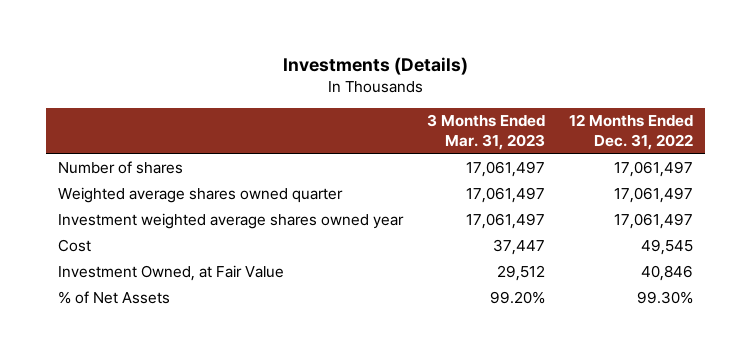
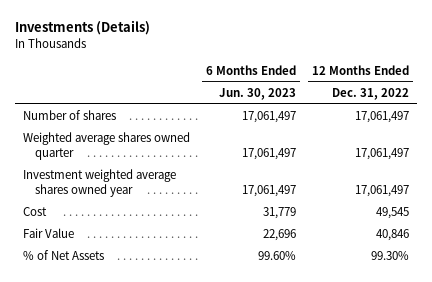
- | 3 Months Ended Mar. 31, 2023 | 12 Months Ended Dec. 31, 2022
+ | 6 Months Ended Jun. 30, 2023 | 12 Months Ended Dec. 31, 2022
- Investment Owned, at Fair Value | 29,512 | 40,846
+ Fair Value | 22,696 | 40,846

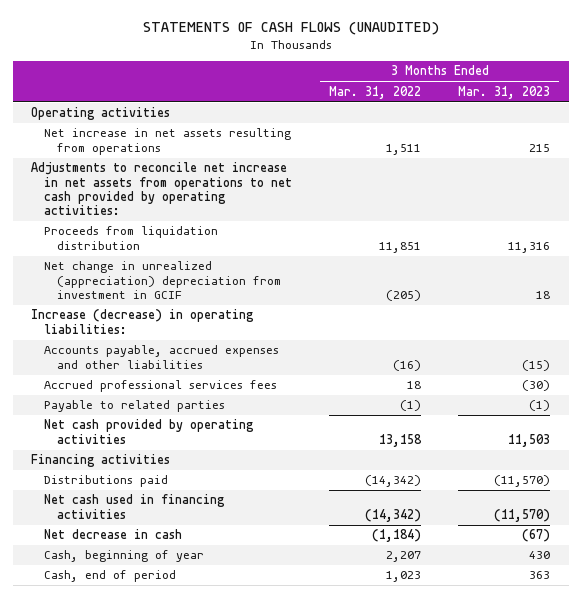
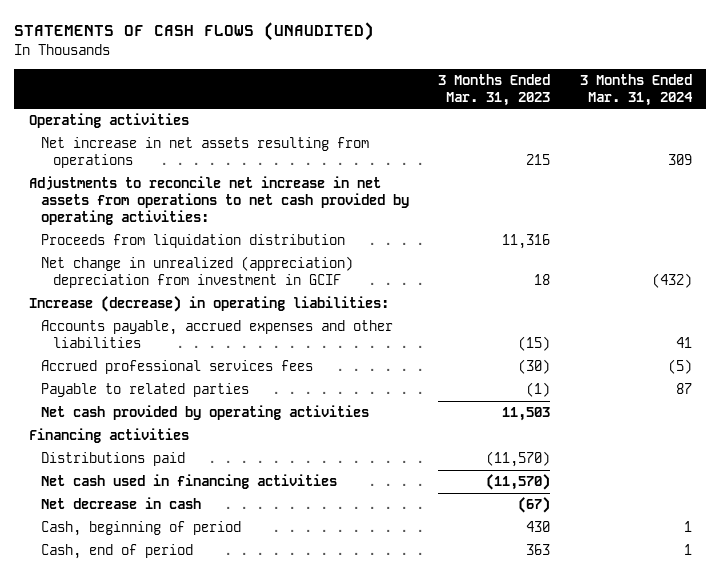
- | 3 Months Ended Mar. 31, 2022 | 3 Months Ended Mar. 31, 2023
+ | 3 Months Ended Mar. 31, 2023 | 3 Months Ended Mar. 31, 2024
- Cash, beginning of year | 2,207 | 430
+ Cash, beginning of period | 430 | 1

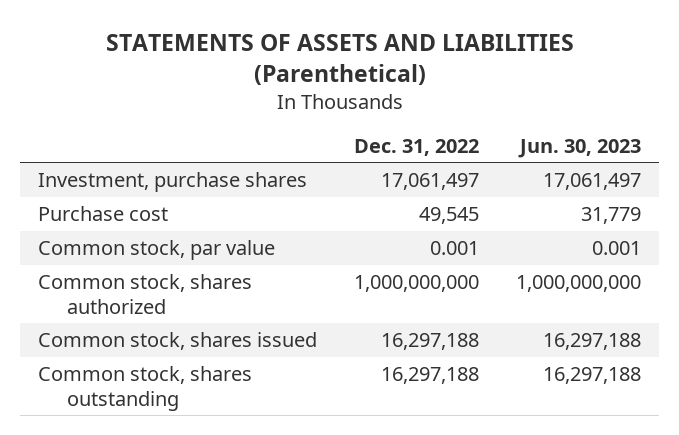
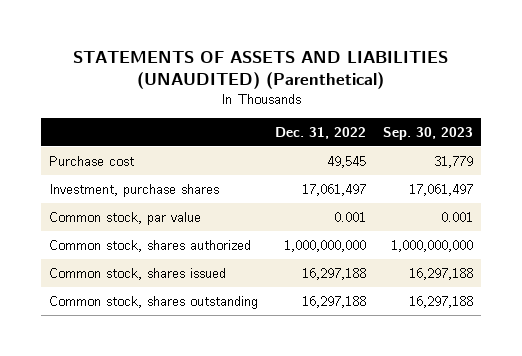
- STATEMENTS OF ASSETS AND LIABILITIES (Parenthetical)
+ STATEMENTS OF ASSETS AND LIABILITIES (UNAUDITED) (Parenthetical)
- | Dec. 31, 2022 | Jun. 30, 2023
+ | Dec. 31, 2022 | Sep. 30, 2023
moved down: Investment, purchase shares | 17,061,497 | 17,061,497

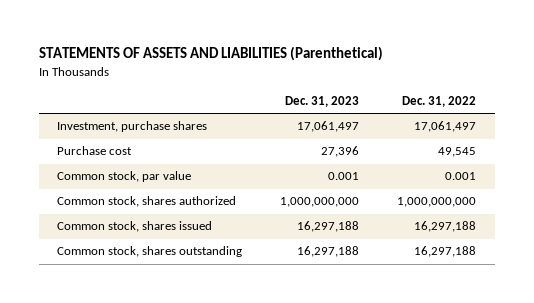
- STATEMENTS OF ASSETS AND LIABILITIES (UNAUDITED) (Parenthetical)
+ STATEMENTS OF ASSETS AND LIABILITIES (Parenthetical)
- | Dec. 31, 2022 | Sep. 30, 2023
+ | Dec. 31, 2023 | Dec. 31, 2022
moved down: Purchase cost | 27,396 | 49,545

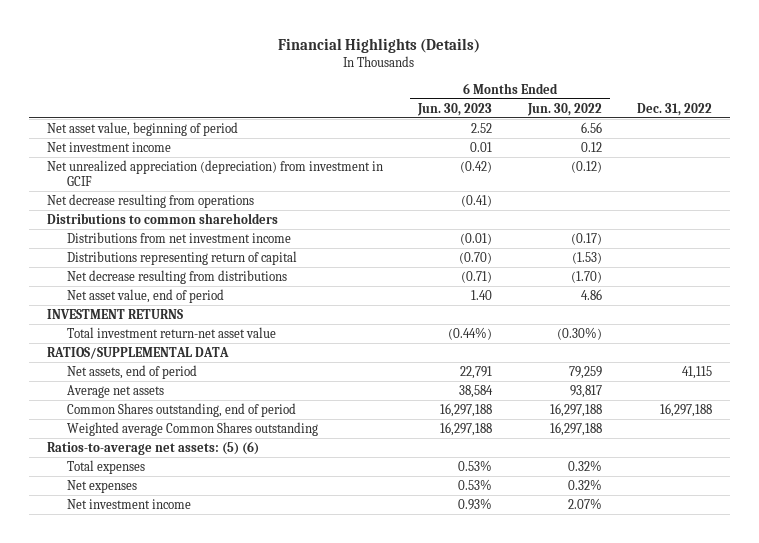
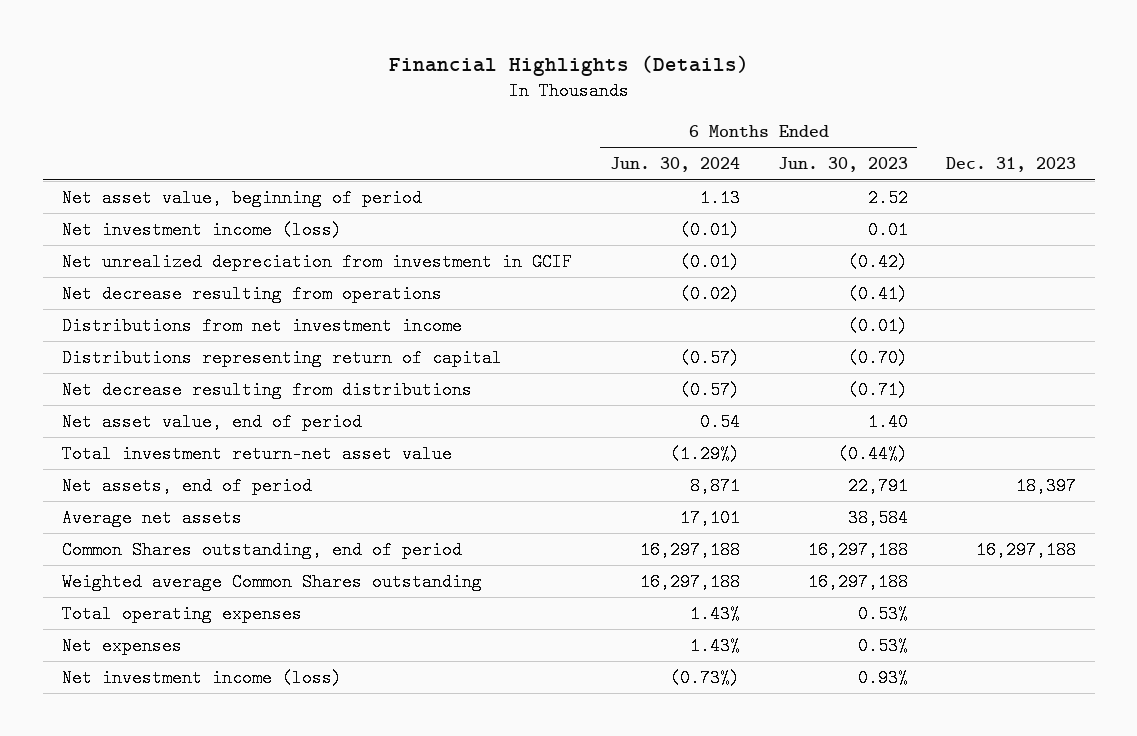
- | 6 Months Ended Jun. 30, 2023 | 6 Months Ended Jun. 30, 2022 | Dec. 31, 2022
+ | 6 Months Ended Jun. 30, 2024 | 6 Months Ended Jun. 30, 2023 | Dec. 31, 2023
- Net investment income | 0.01 | 0.12 |
- Net unrealized appreciation (depreciation) from investment in GCIF | (0.42) | (0.12) |
+ Net investment income (loss) | (0.01) | 0.01 |
+ Net unrealized depreciation from investment in GCIF | (0.01) | (0.42) |
- Distributions to common shareholders
- INVESTMENT RETURNS
- RATIOS/SUPPLEMENTAL DATA
- Ratios-to-average net assets: (5) (6)
- Total expenses | 0.53% | 0.32% |
+ Total operating expenses | 1.43% | 0.53% |
- Net investment income | 0.93% | 2.07% |
+ Net investment income (loss) | (0.73%) | 0.93% |

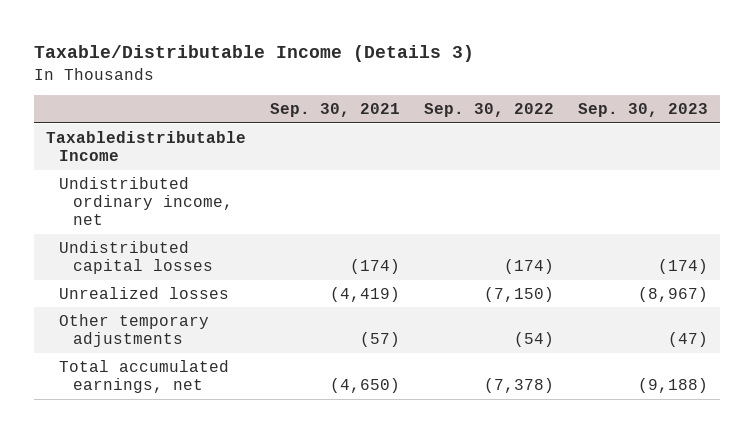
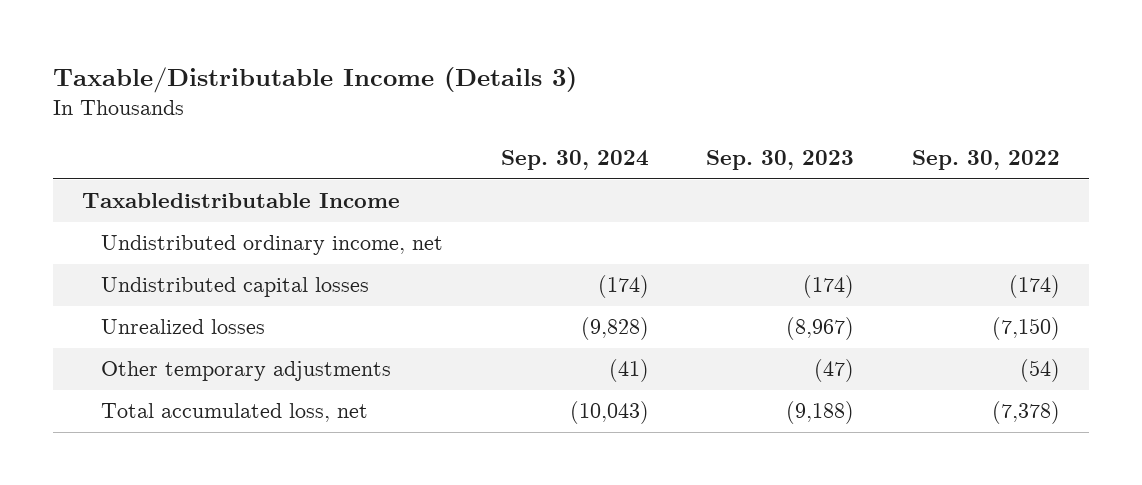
- | Sep. 30, 2021 | Sep. 30, 2022 | Sep. 30, 2023
+ | Sep. 30, 2024 | Sep. 30, 2023 | Sep. 30, 2022
- Total accumulated earnings, net | (4,650) | (7,378) | (9,188)
+ Total accumulated loss, net | (10,043) | (9,188) | (7,378)

